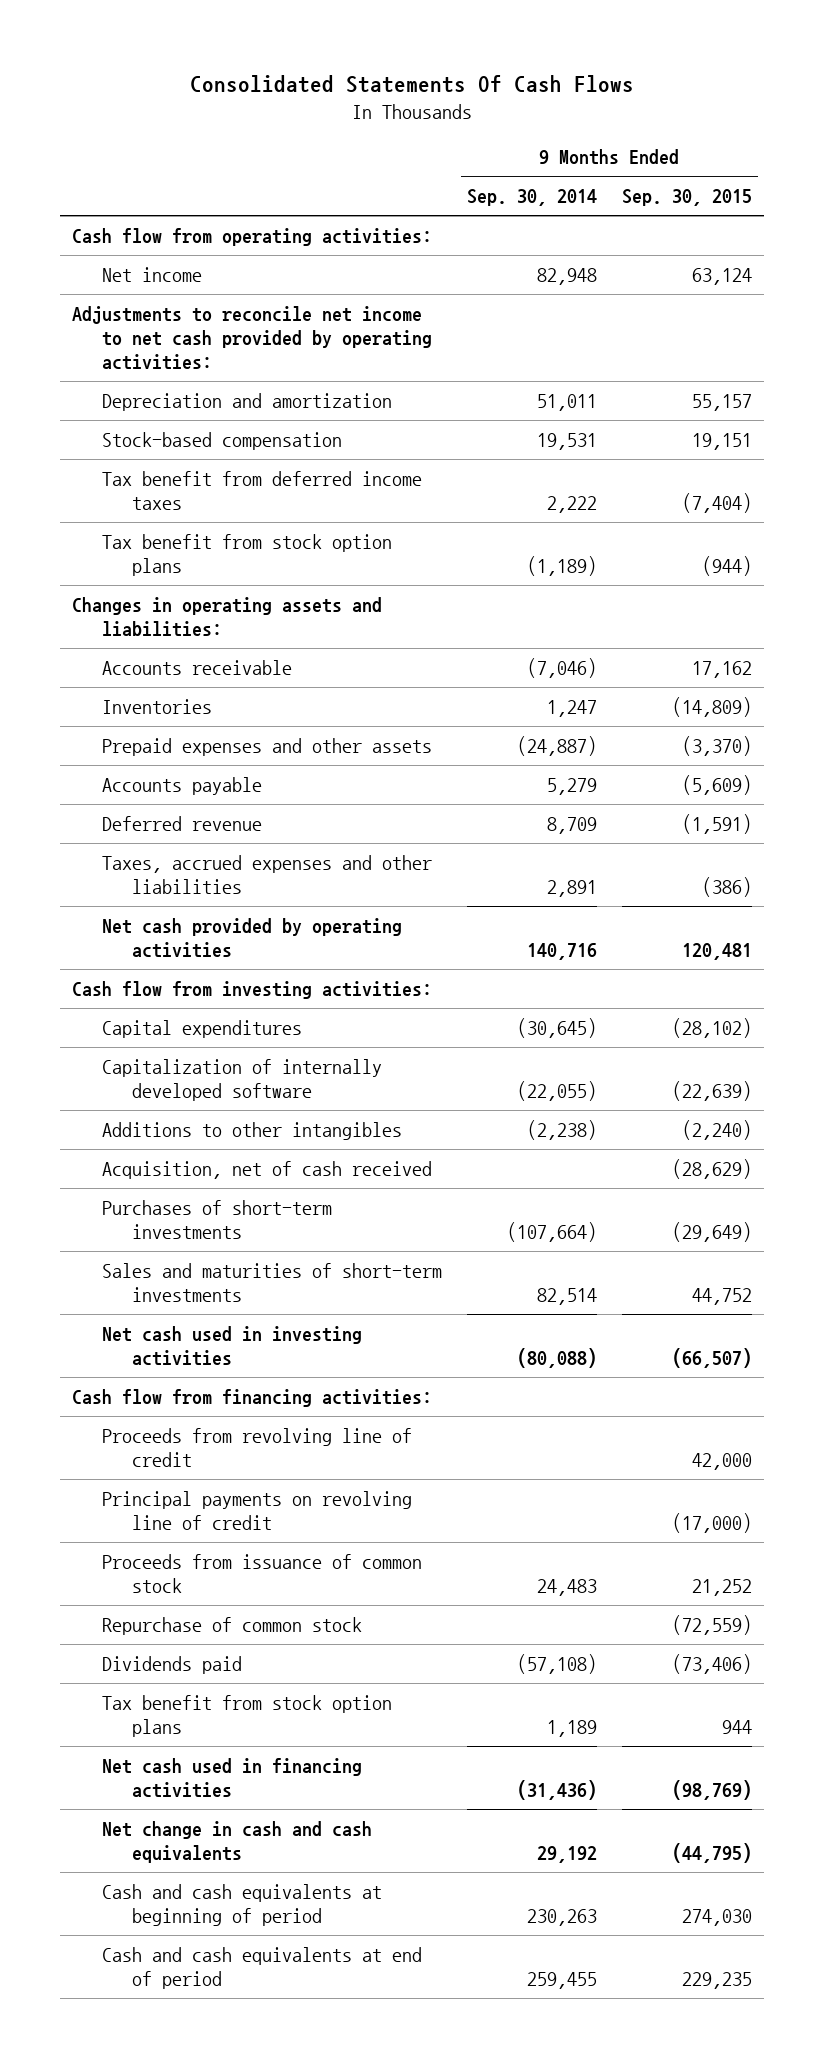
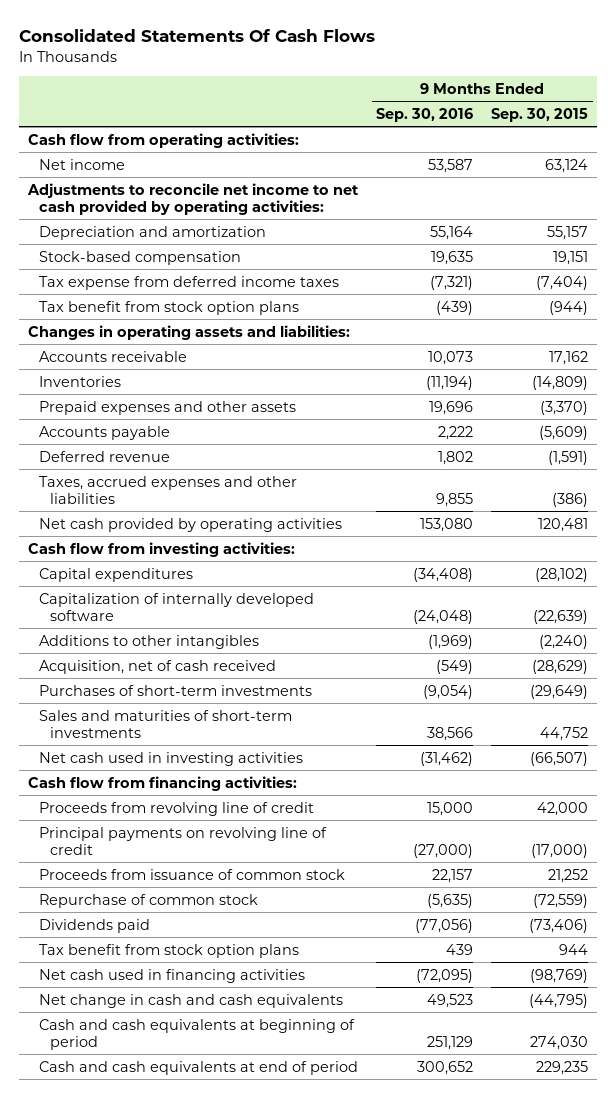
- | 9 Months Ended Sep. 30, 2014 | 9 Months Ended Sep. 30, 2015
+ | 9 Months Ended Sep. 30, 2016 | 9 Months Ended Sep. 30, 2015
- Tax benefit from deferred income taxes | 2,222 | (7,404)
+ Tax expense from deferred income taxes | (7,321) | (7,404)

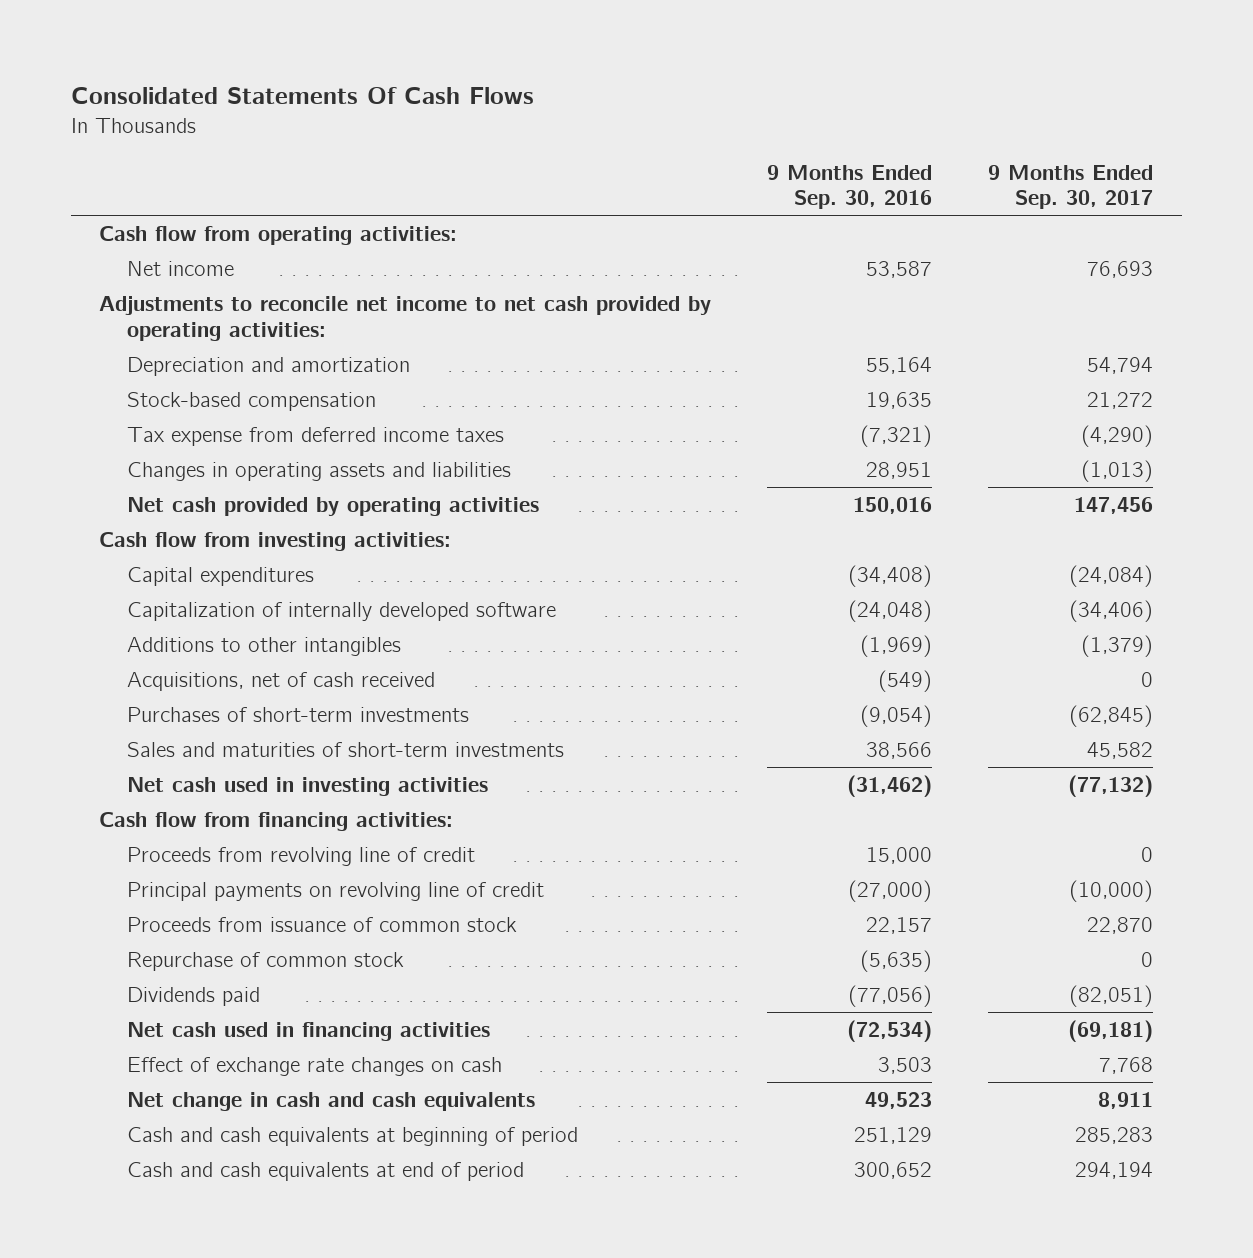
- | 9 Months Ended Sep. 30, 2016 | 9 Months Ended Sep. 30, 2015
+ | 9 Months Ended Sep. 30, 2016 | 9 Months Ended Sep. 30, 2017
- Tax benefit from stock option plans | (439) | (944)
- Changes in operating assets and liabilities:
- Accounts receivable | 10,073 | 17,162
- Inventories | (11,194) | (14,809)
- Prepaid expenses and other assets | 19,696 | (3,370)
- Accounts payable | 2,222 | (5,609)
- Deferred revenue | 1,802 | (1,591)
- Taxes, accrued expenses and other liabilities | 9,855 | (386)
- Net cash provided by operating activities | 153,080 | 120,481
+ Changes in operating assets and liabilities | 28,951 | (1,013)
+ Net cash provided by operating activities | 150,016 | 147,456
- Acquisition, net of cash received | (549) | (28,629)
+ Acquisitions, net of cash received | (549) | 0
- Tax benefit from stock option plans | 439 | 944
- Net cash used in financing activities | (72,095) | (98,769)
+ Net cash used in financing activities | (72,534) | (69,181)
+ Effect of exchange rate changes on cash | 3,503 | 7,768

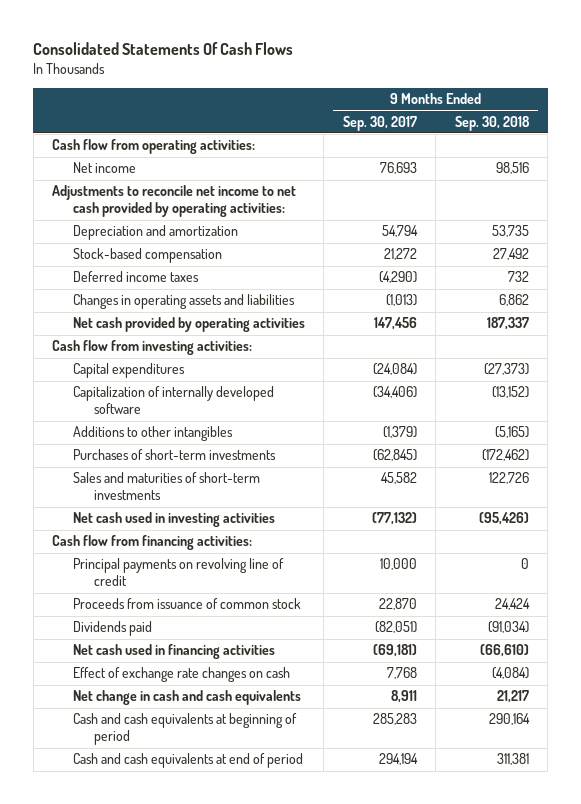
- | 9 Months Ended Sep. 30, 2016 | 9 Months Ended Sep. 30, 2017
+ | 9 Months Ended Sep. 30, 2017 | 9 Months Ended Sep. 30, 2018
- Tax expense from deferred income taxes | (7,321) | (4,290)
+ Deferred income taxes | (4,290) | 732
- Acquisitions, net of cash received | (549) | 0
- Proceeds from revolving line of credit | 15,000 | 0
- Principal payments on revolving line of credit | (27,000) | (10,000)
+ Principal payments on revolving line of credit | 10,000 | 0
- Repurchase of common stock | (5,635) | 0

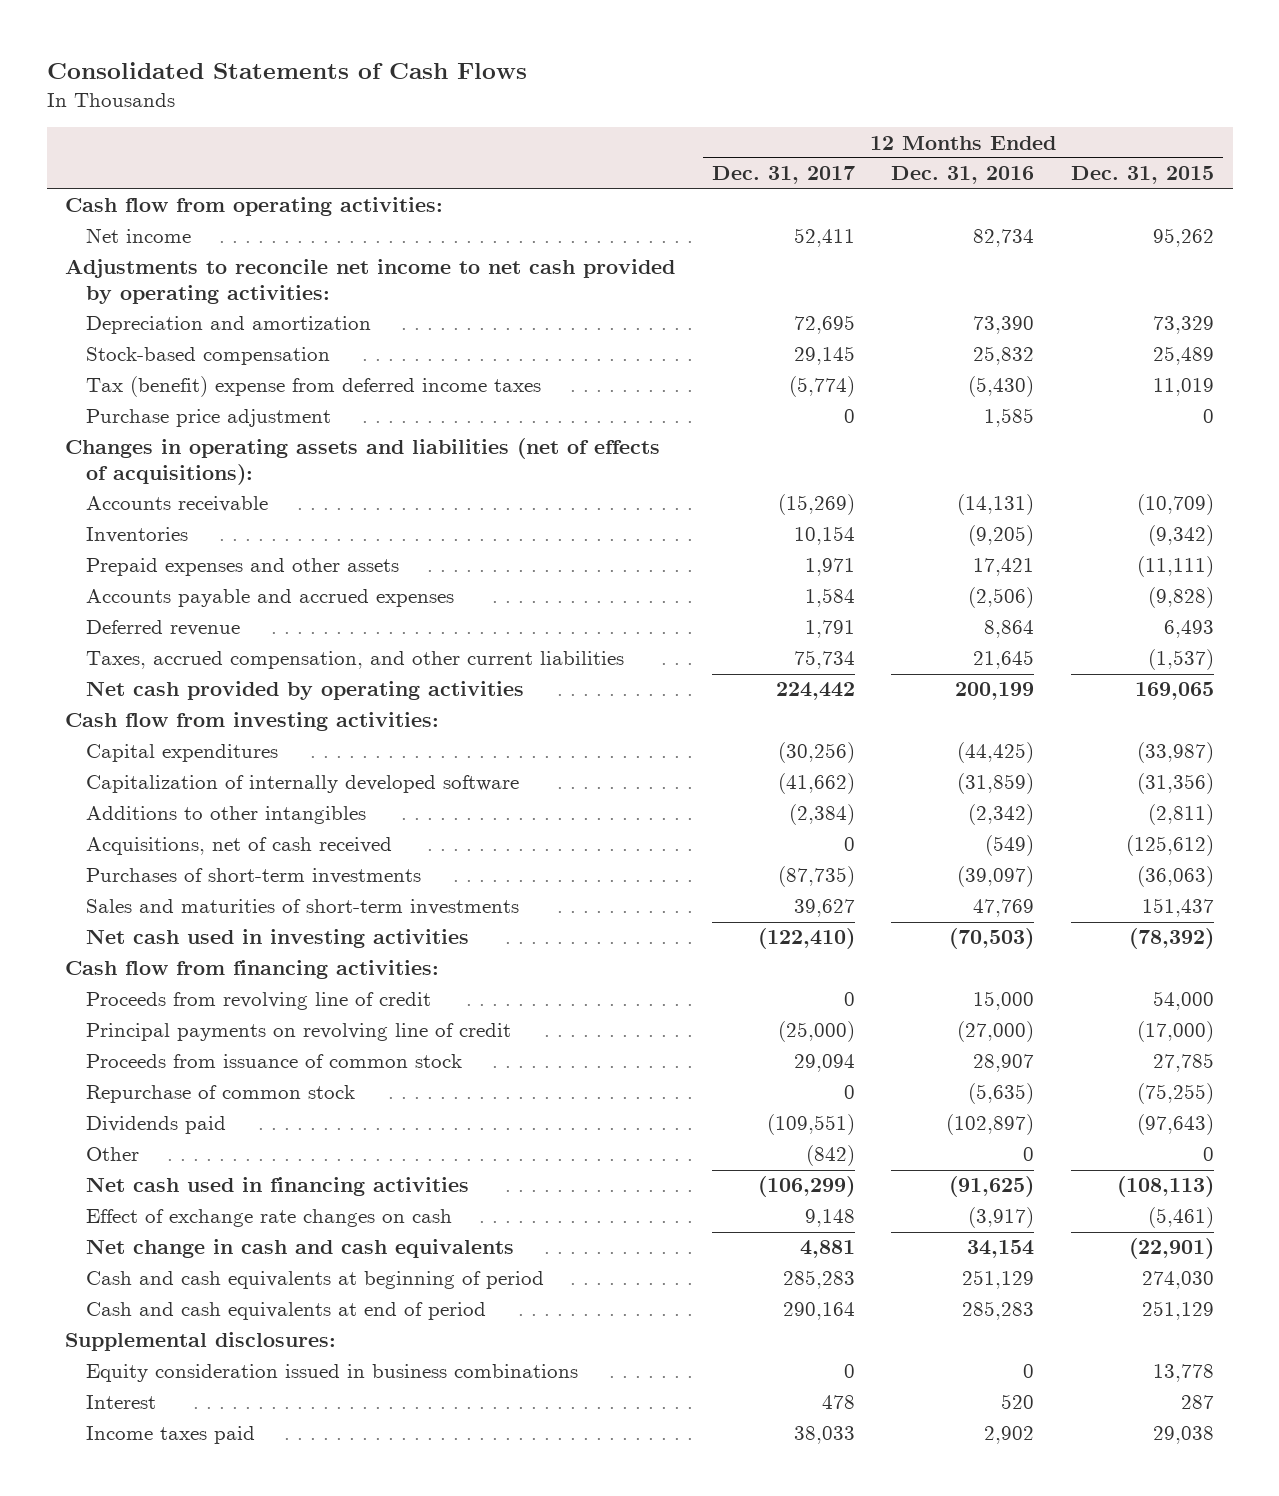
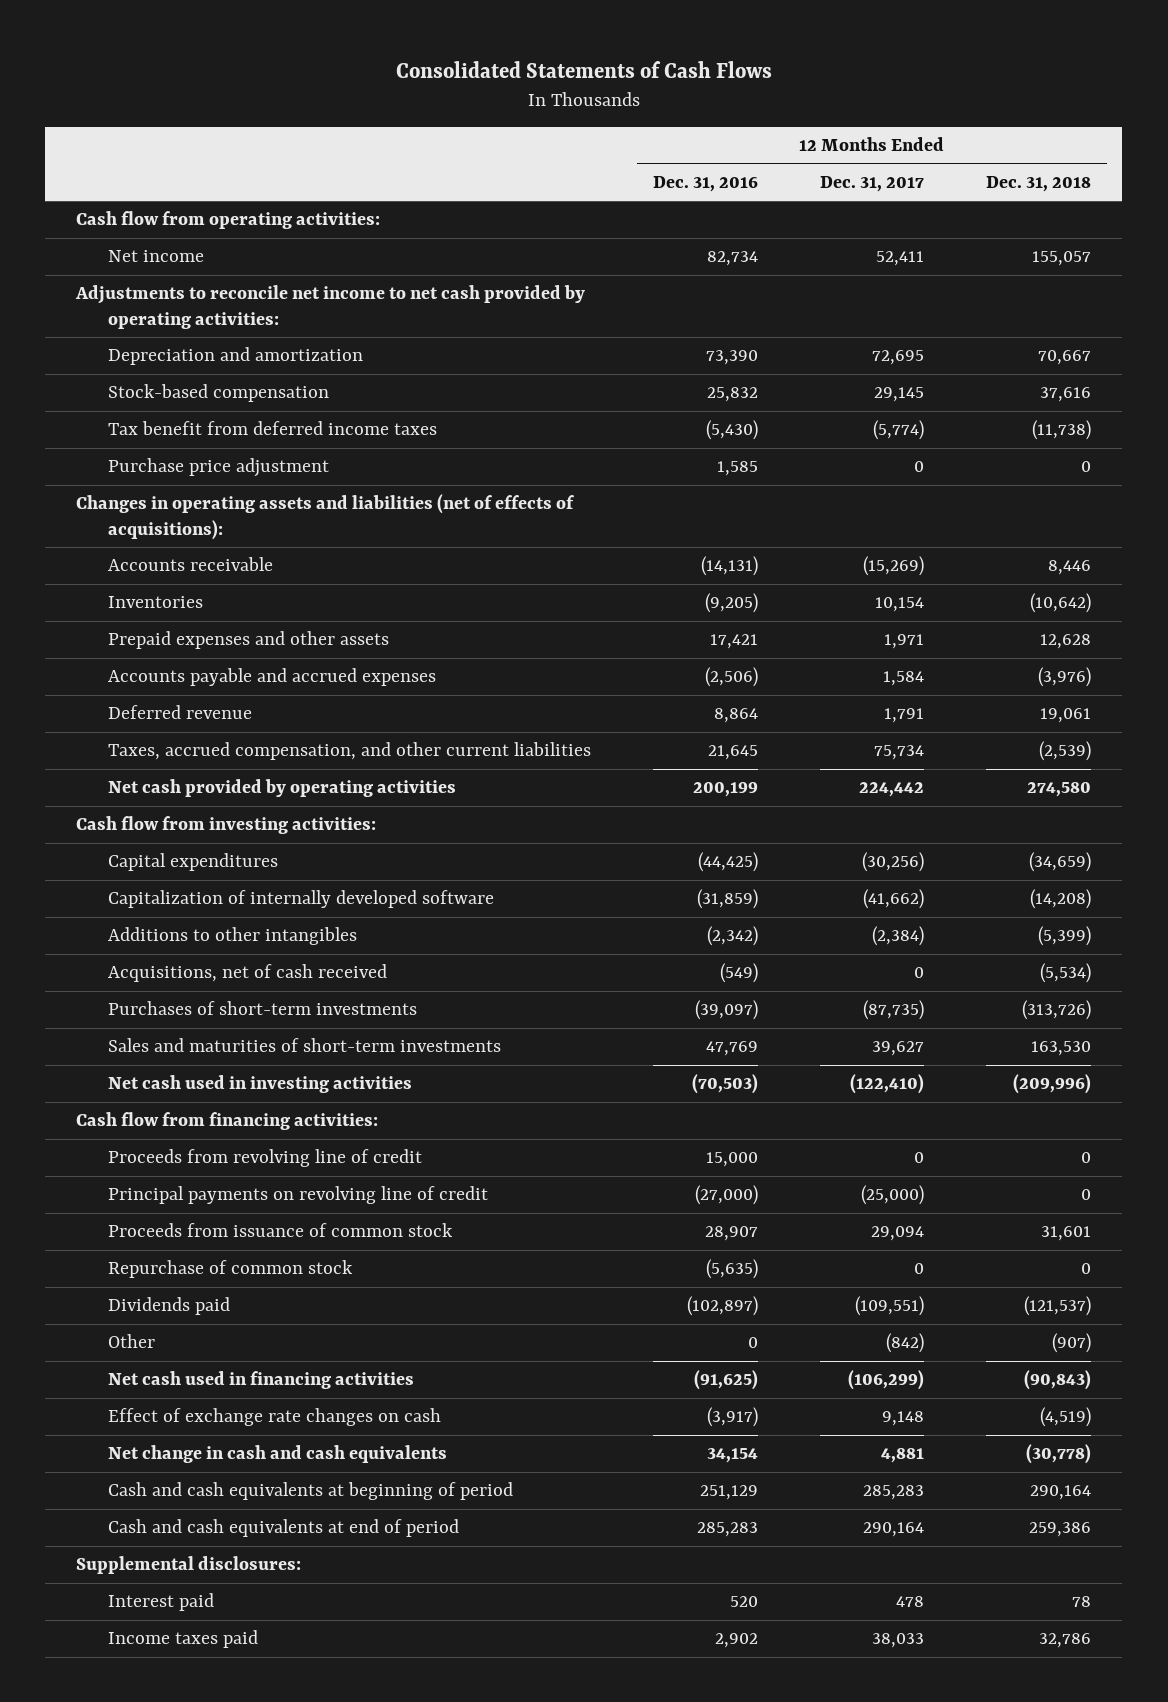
- | 12 Months Ended Dec. 31, 2017 | 12 Months Ended Dec. 31, 2016 | 12 Months Ended Dec. 31, 2015
+ | 12 Months Ended Dec. 31, 2016 | 12 Months Ended Dec. 31, 2017 | 12 Months Ended Dec. 31, 2018
- Tax (benefit) expense from deferred income taxes | (5,774) | (5,430) | 11,019
+ Tax benefit from deferred income taxes | (5,430) | (5,774) | (11,738)
- Equity consideration issued in business combinations | 0 | 0 | 13,778
- Interest | 478 | 520 | 287
+ Interest paid | 520 | 478 | 78

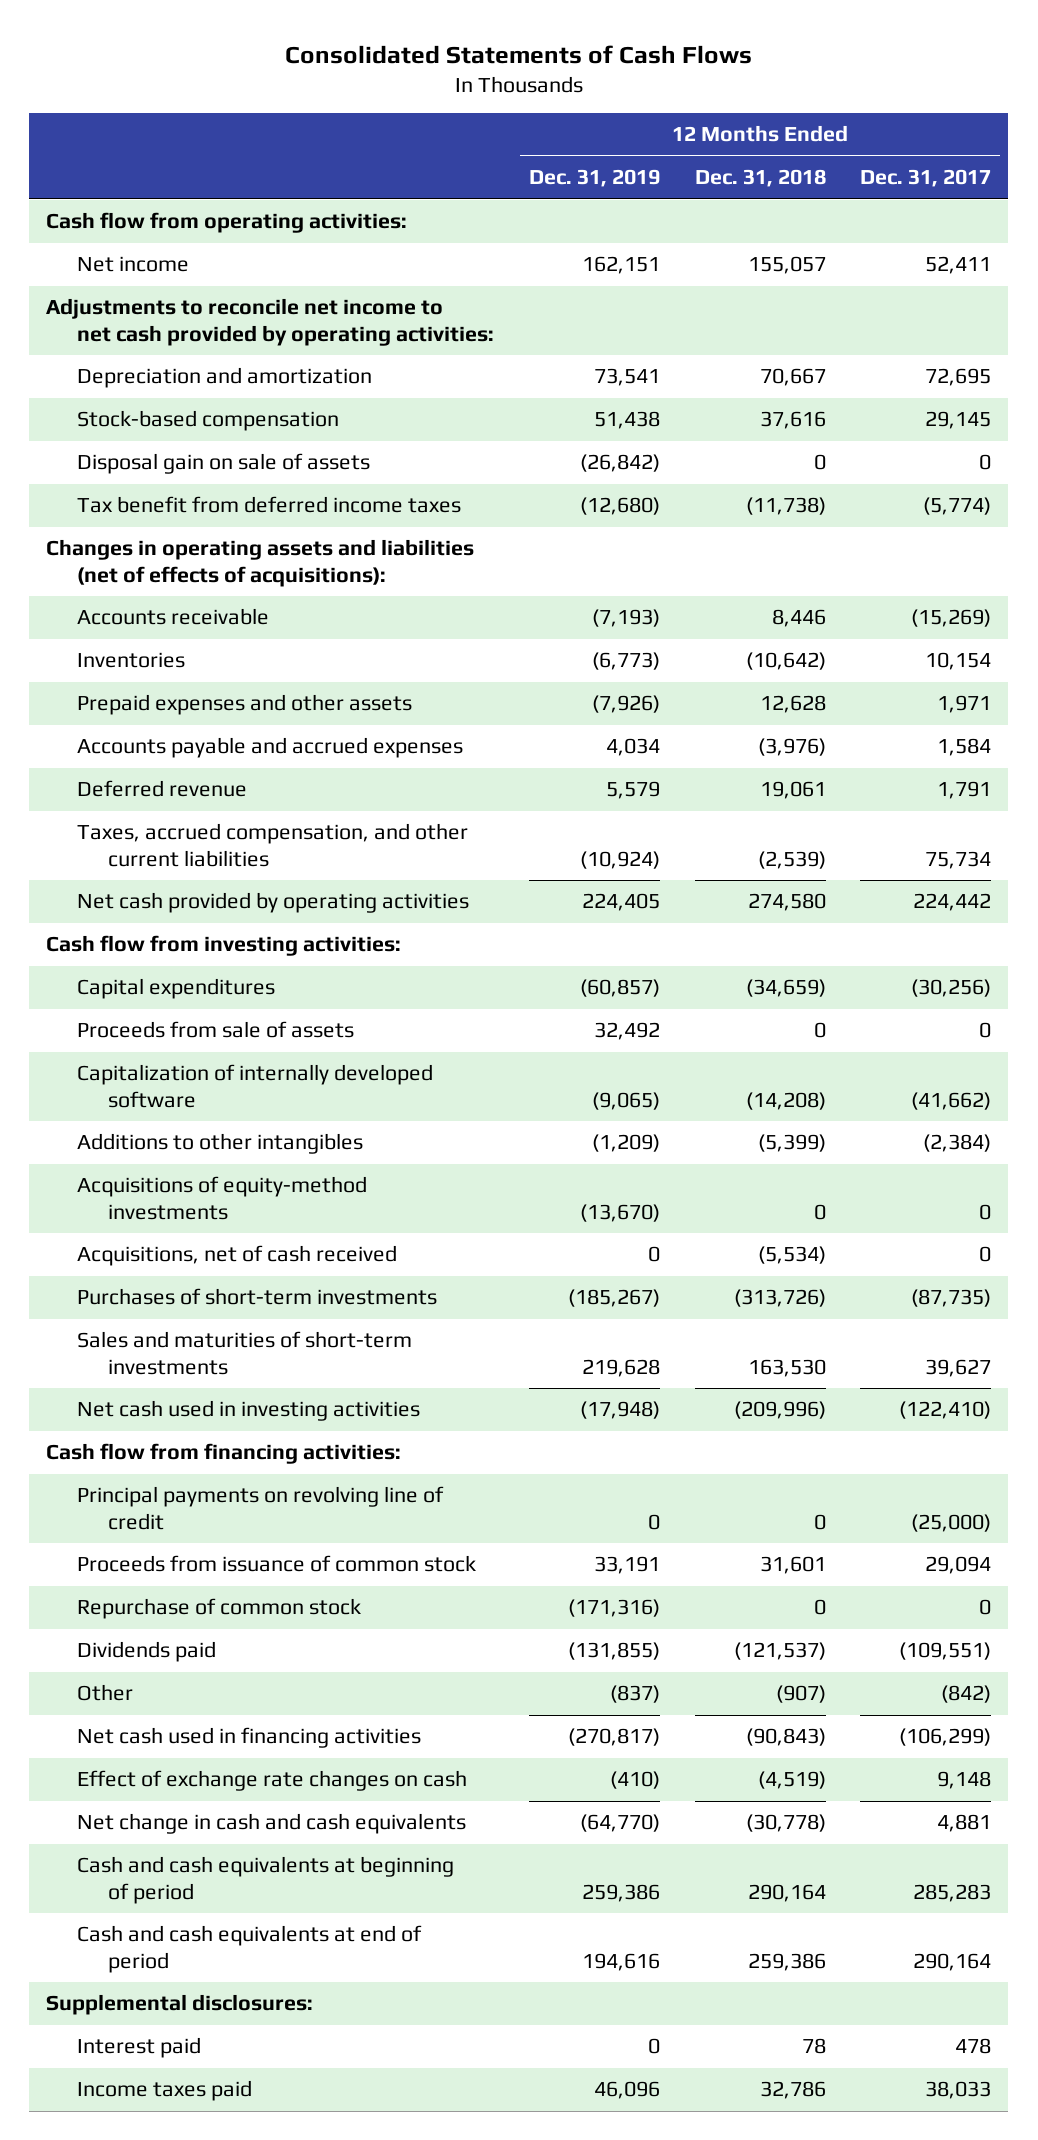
- | 12 Months Ended Dec. 31, 2016 | 12 Months Ended Dec. 31, 2017 | 12 Months Ended Dec. 31, 2018
+ | 12 Months Ended Dec. 31, 2019 | 12 Months Ended Dec. 31, 2018 | 12 Months Ended Dec. 31, 2017
+ Disposal gain on sale of assets | (26,842) | 0 | 0
- Purchase price adjustment | 1,585 | 0 | 0
+ Proceeds from sale of assets | 32,492 | 0 | 0
+ Acquisitions of equity-method investments | (13,670) | 0 | 0
- Proceeds from revolving line of credit | 15,000 | 0 | 0

